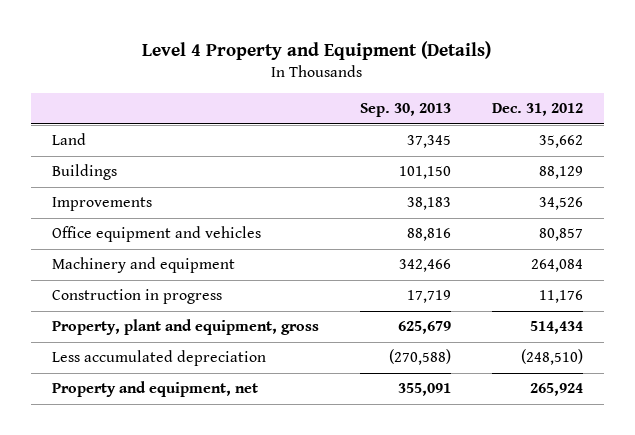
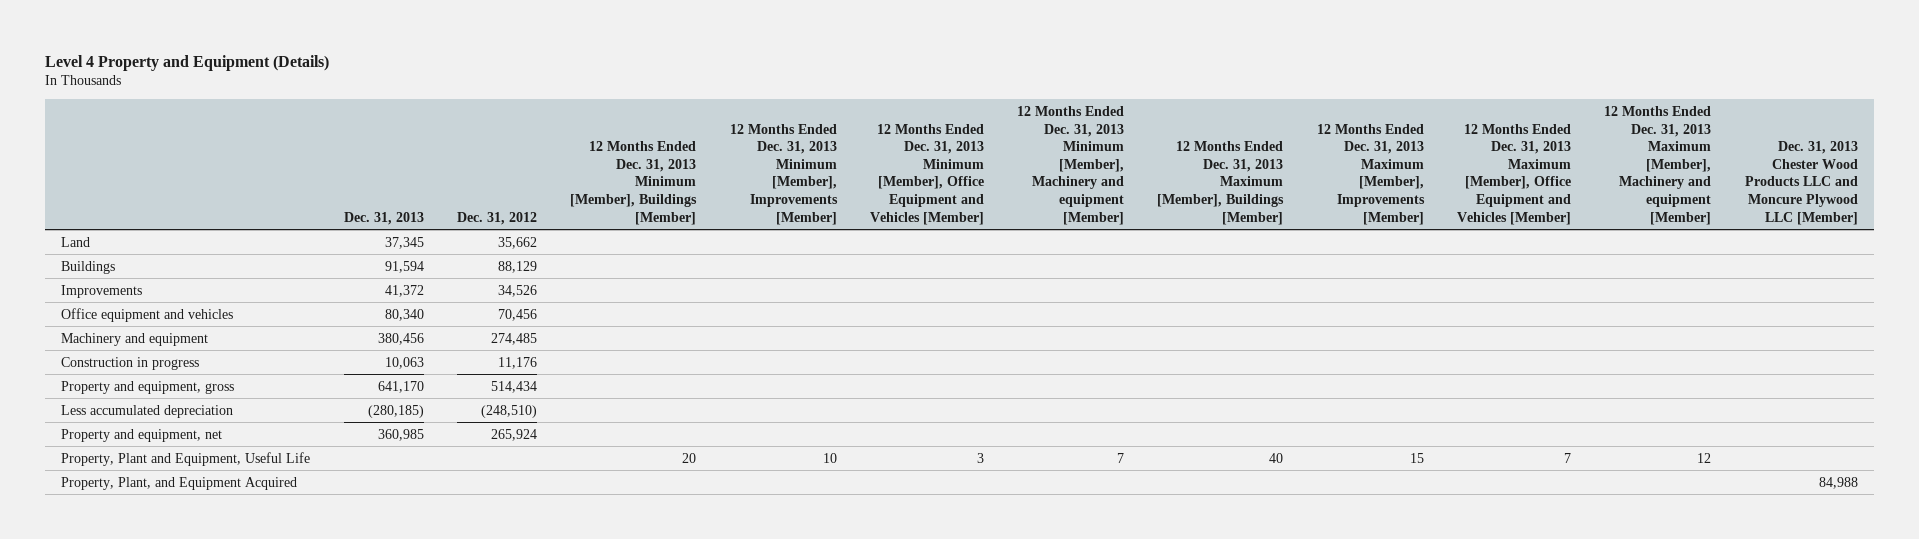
- | Sep. 30, 2013 | Dec. 31, 2012
+ | Dec. 31, 2013 | Dec. 31, 2012 | 12 Months Ended Dec. 31, 2013 Minimum [Member], Buildings [Member] | 12 Months Ended Dec. 31, 2013 Minimum [Member], Improvements [Member] | 12 Months Ended Dec. 31, 2013 Minimum [Member], Office Equipment and Vehicles [Member] | 12 Months Ended Dec. 31, 2013 Minimum [Member], Machinery and equipment [Member] | 12 Months Ended Dec. 31, 2013 Maximum [Member], Buildings [Member] | 12 Months Ended Dec. 31, 2013 Maximum [Member], Improvements [Member] | 12 Months Ended Dec. 31, 2013 Maximum [Member], Office Equipment and Vehicles [Member] | 12 Months Ended Dec. 31, 2013 Maximum [Member], Machinery and equipment [Member] | Dec. 31, 2013 Chester Wood Products LLC and Moncure Plywood LLC [Member]
- Office equipment and vehicles | 88,816 | 80,857
- Machinery and equipment | 342,466 | 264,084
+ Office equipment and vehicles | 80,340 | 70,456 | | | | | | | | |
+ Machinery and equipment | 380,456 | 274,485 | | | | | | | | |
- Property, plant and equipment, gross | 625,679 | 514,434
+ Property and equipment, gross | 641,170 | 514,434 | | | | | | | | |
+ Property, Plant and Equipment, Useful Life | | | 20 | 10 | 3 | 7 | 40 | 15 | 7 | 12 |
+ Property, Plant, and Equipment Acquired | | | | | | | | | | | 84,988

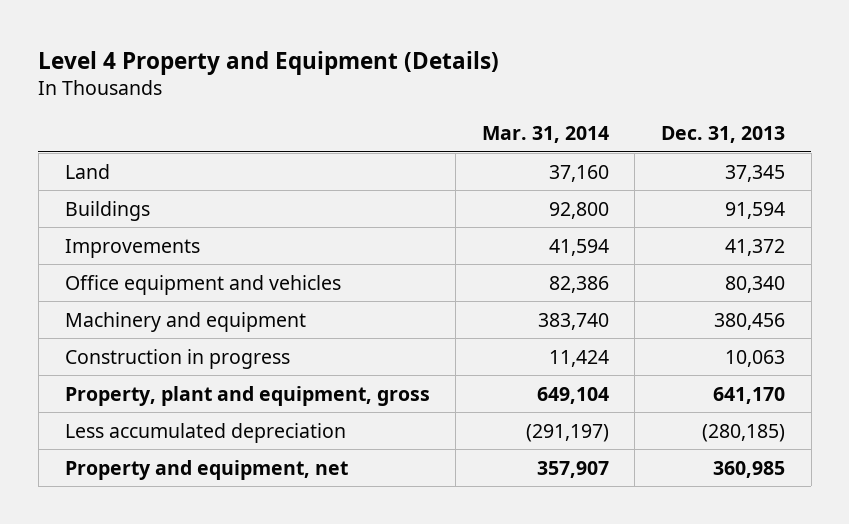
- | Dec. 31, 2013 | Dec. 31, 2012 | 12 Months Ended Dec. 31, 2013 Minimum [Member], Buildings [Member] | 12 Months Ended Dec. 31, 2013 Minimum [Member], Improvements [Member] | 12 Months Ended Dec. 31, 2013 Minimum [Member], Office Equipment and Vehicles [Member] | 12 Months Ended Dec. 31, 2013 Minimum [Member], Machinery and equipment [Member] | 12 Months Ended Dec. 31, 2013 Maximum [Member], Buildings [Member] | 12 Months Ended Dec. 31, 2013 Maximum [Member], Improvements [Member] | 12 Months Ended Dec. 31, 2013 Maximum [Member], Office Equipment and Vehicles [Member] | 12 Months Ended Dec. 31, 2013 Maximum [Member], Machinery and equipment [Member] | Dec. 31, 2013 Chester Wood Products LLC and Moncure Plywood LLC [Member]
+ | Mar. 31, 2014 | Dec. 31, 2013
- Property and equipment, gross | 641,170 | 514,434 | | | | | | | | |
+ Property, plant and equipment, gross | 649,104 | 641,170
- Property, Plant and Equipment, Useful Life | | | 20 | 10 | 3 | 7 | 40 | 15 | 7 | 12 |
- Property, Plant, and Equipment Acquired | | | | | | | | | | | 84,988

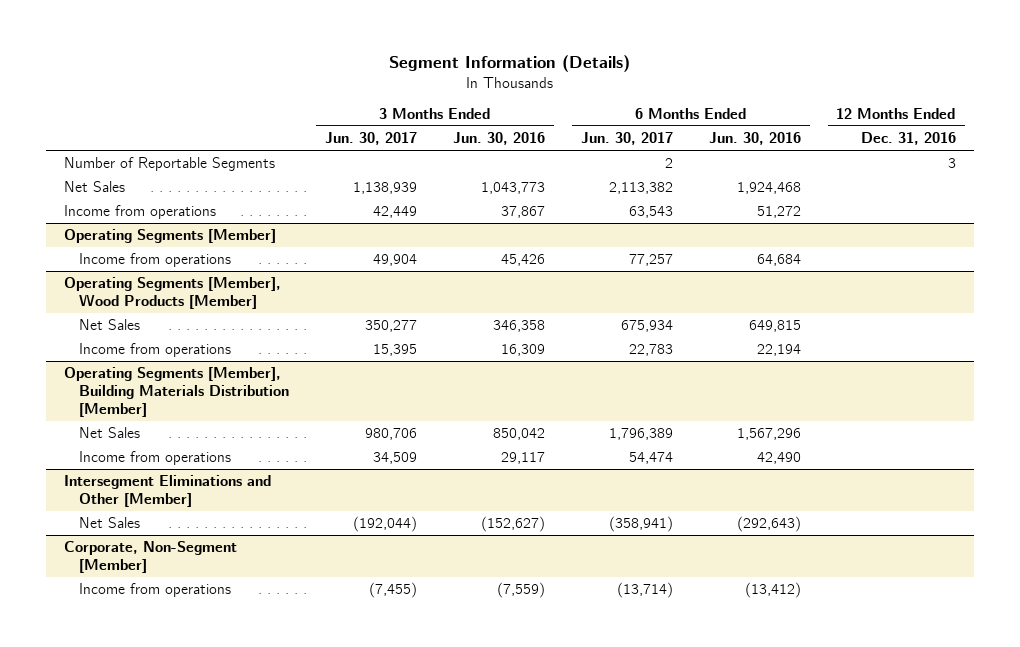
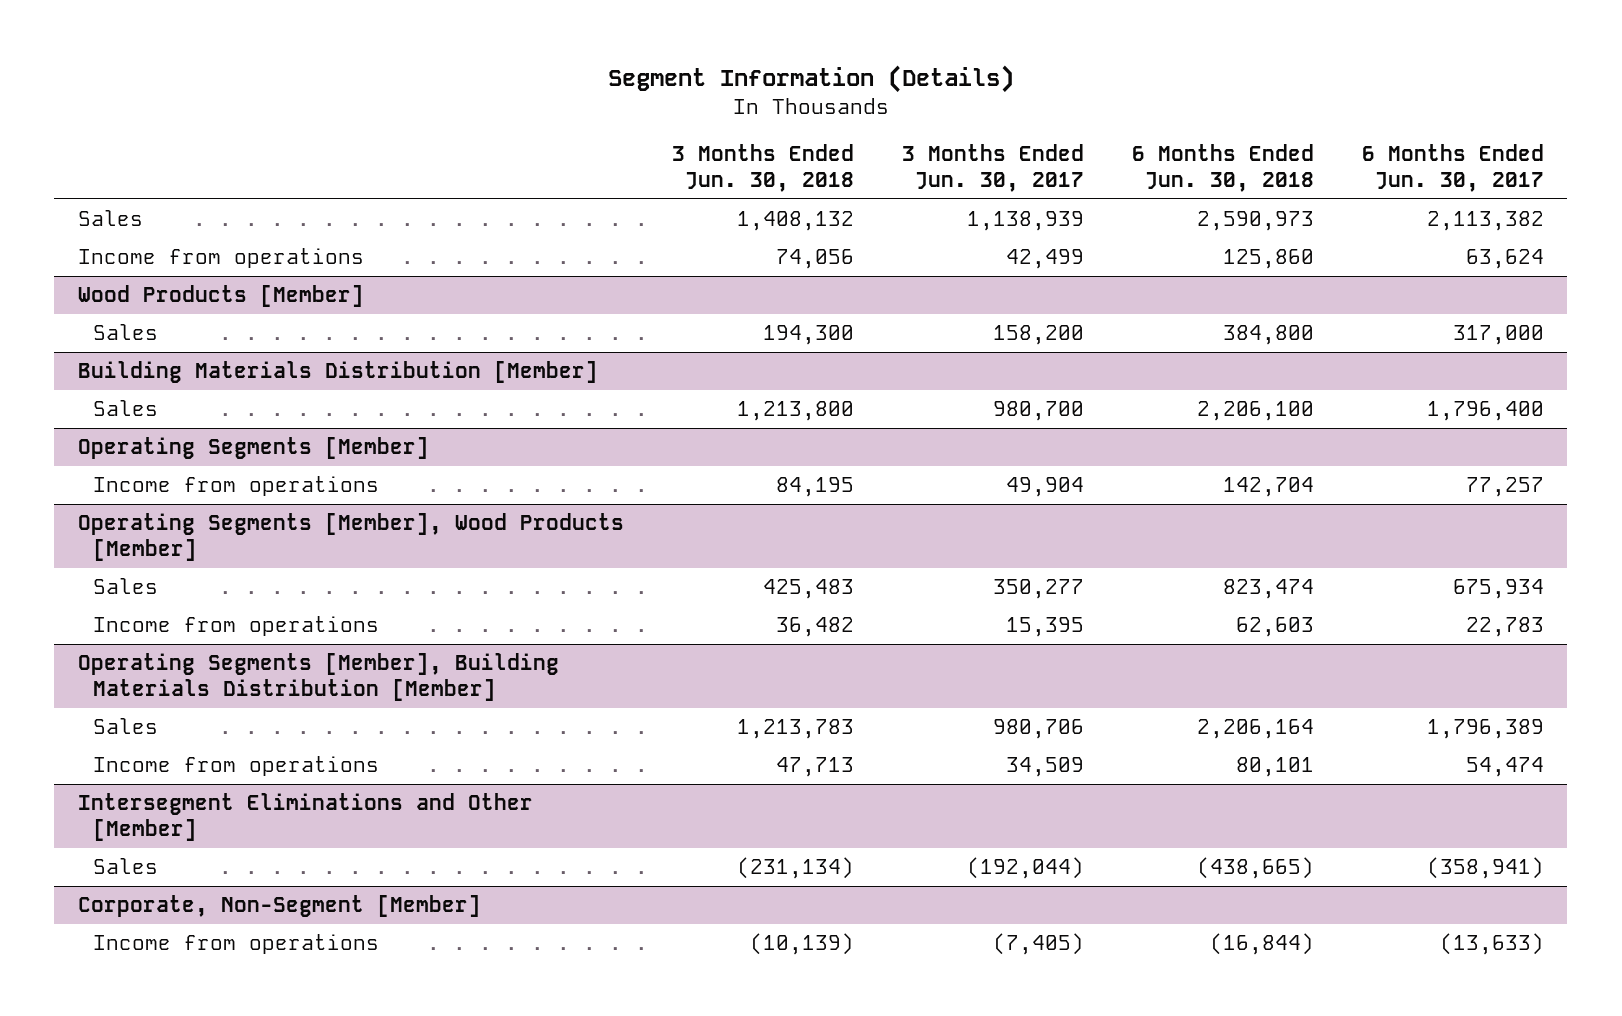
- | 3 Months Ended Jun. 30, 2017 | 3 Months Ended Jun. 30, 2016 | 6 Months Ended Jun. 30, 2017 | 6 Months Ended Jun. 30, 2016 | 12 Months Ended Dec. 31, 2016
+ | 3 Months Ended Jun. 30, 2018 | 3 Months Ended Jun. 30, 2017 | 6 Months Ended Jun. 30, 2018 | 6 Months Ended Jun. 30, 2017
- Number of Reportable Segments | | | 2 | | 3
- Net Sales | 1,138,939 | 1,043,773 | 2,113,382 | 1,924,468 |
- Income from operations | 42,449 | 37,867 | 63,543 | 51,272 |
+ Sales | 1,408,132 | 1,138,939 | 2,590,973 | 2,113,382
+ Income from operations | 74,056 | 42,499 | 125,860 | 63,624
+ Wood Products [Member]
+ Sales | 194,300 | 158,200 | 384,800 | 317,000
+ Building Materials Distribution [Member]
+ Sales | 1,213,800 | 980,700 | 2,206,100 | 1,796,400
@ Operating Segments [Member], Wood Products [Member]
- Net Sales | 350,277 | 346,358 | 675,934 | 649,815 |
+ Sales | 425,483 | 350,277 | 823,474 | 675,934
@ Operating Segments [Member], Building Materials Distribution [Member]
- Net Sales | 980,706 | 850,042 | 1,796,389 | 1,567,296 |
+ Sales | 1,213,783 | 980,706 | 2,206,164 | 1,796,389
@ Intersegment Eliminations and Other [Member]
- Net Sales | (192,044) | (152,627) | (358,941) | (292,643) |
+ Sales | (231,134) | (192,044) | (438,665) | (358,941)
@ Corporate, Non-Segment [Member]
- Income from operations | (7,455) | (7,559) | (13,714) | (13,412) |
+ Income from operations | (10,139) | (7,405) | (16,844) | (13,633)

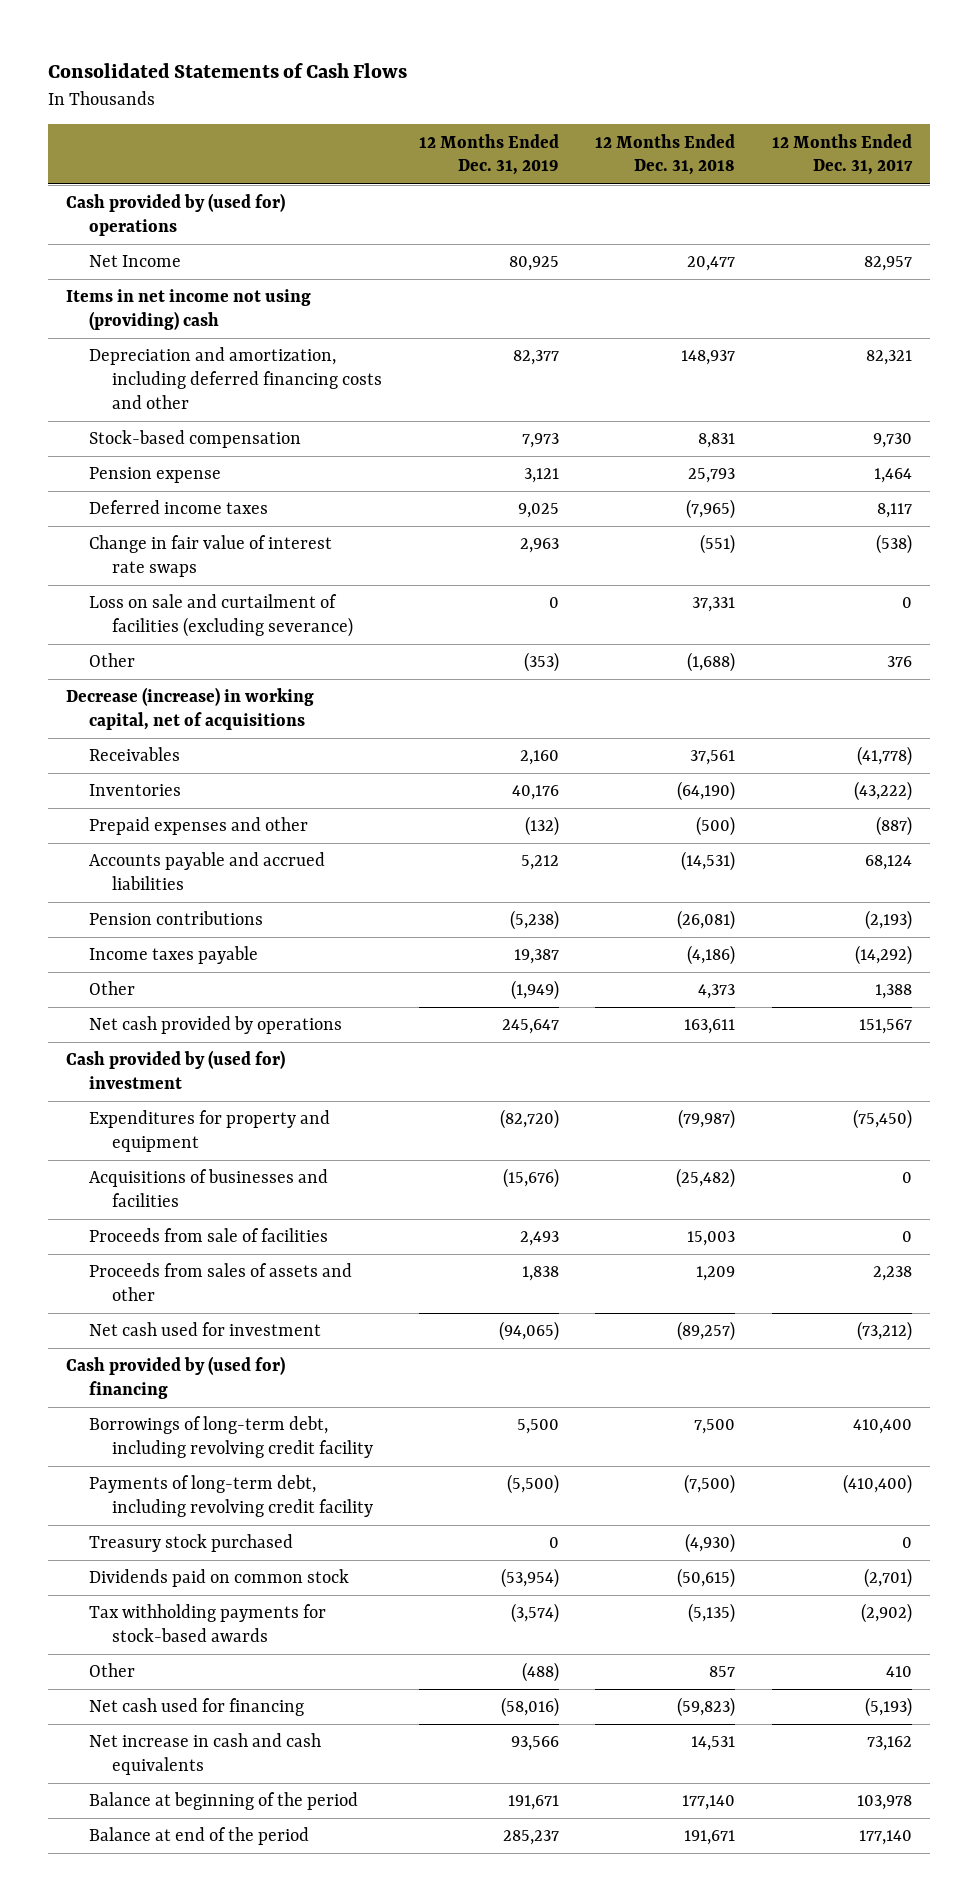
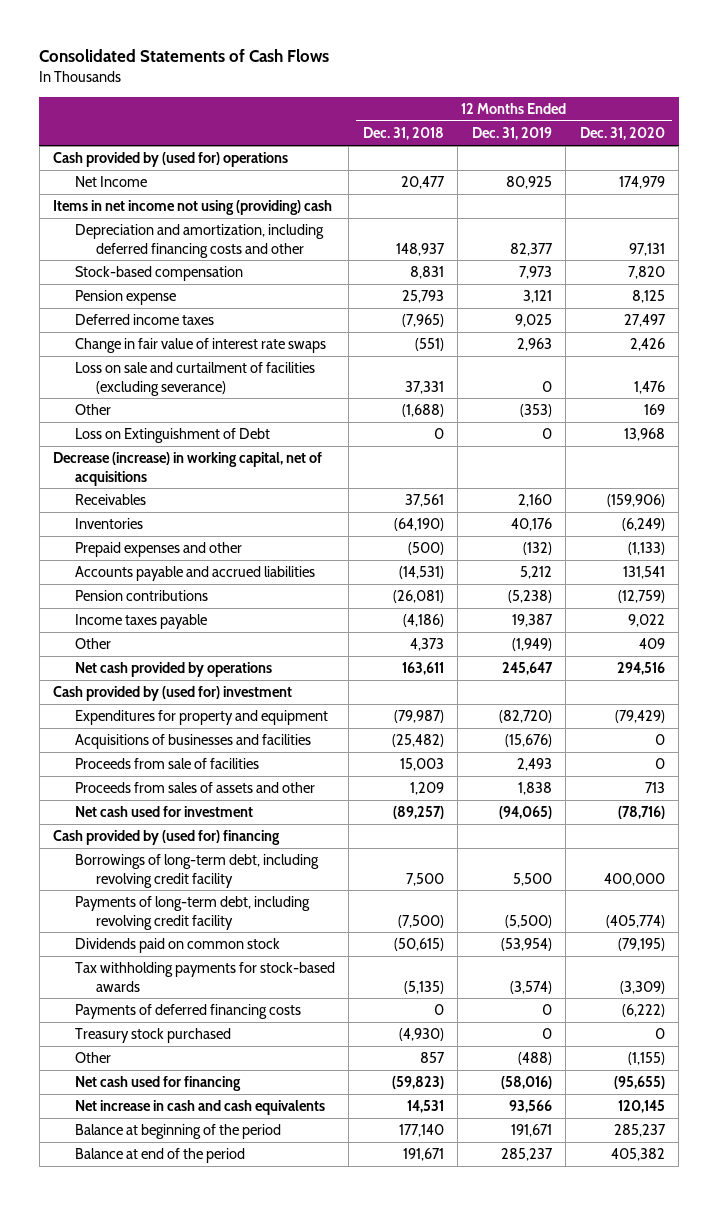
- | 12 Months Ended Dec. 31, 2019 | 12 Months Ended Dec. 31, 2018 | 12 Months Ended Dec. 31, 2017
+ | 12 Months Ended Dec. 31, 2018 | 12 Months Ended Dec. 31, 2019 | 12 Months Ended Dec. 31, 2020
+ Loss on Extinguishment of Debt | 0 | 0 | 13,968
+ Payments of deferred financing costs | 0 | 0 | (6,222)
moved down: Treasury stock purchased | (4,930) | 0 | 0

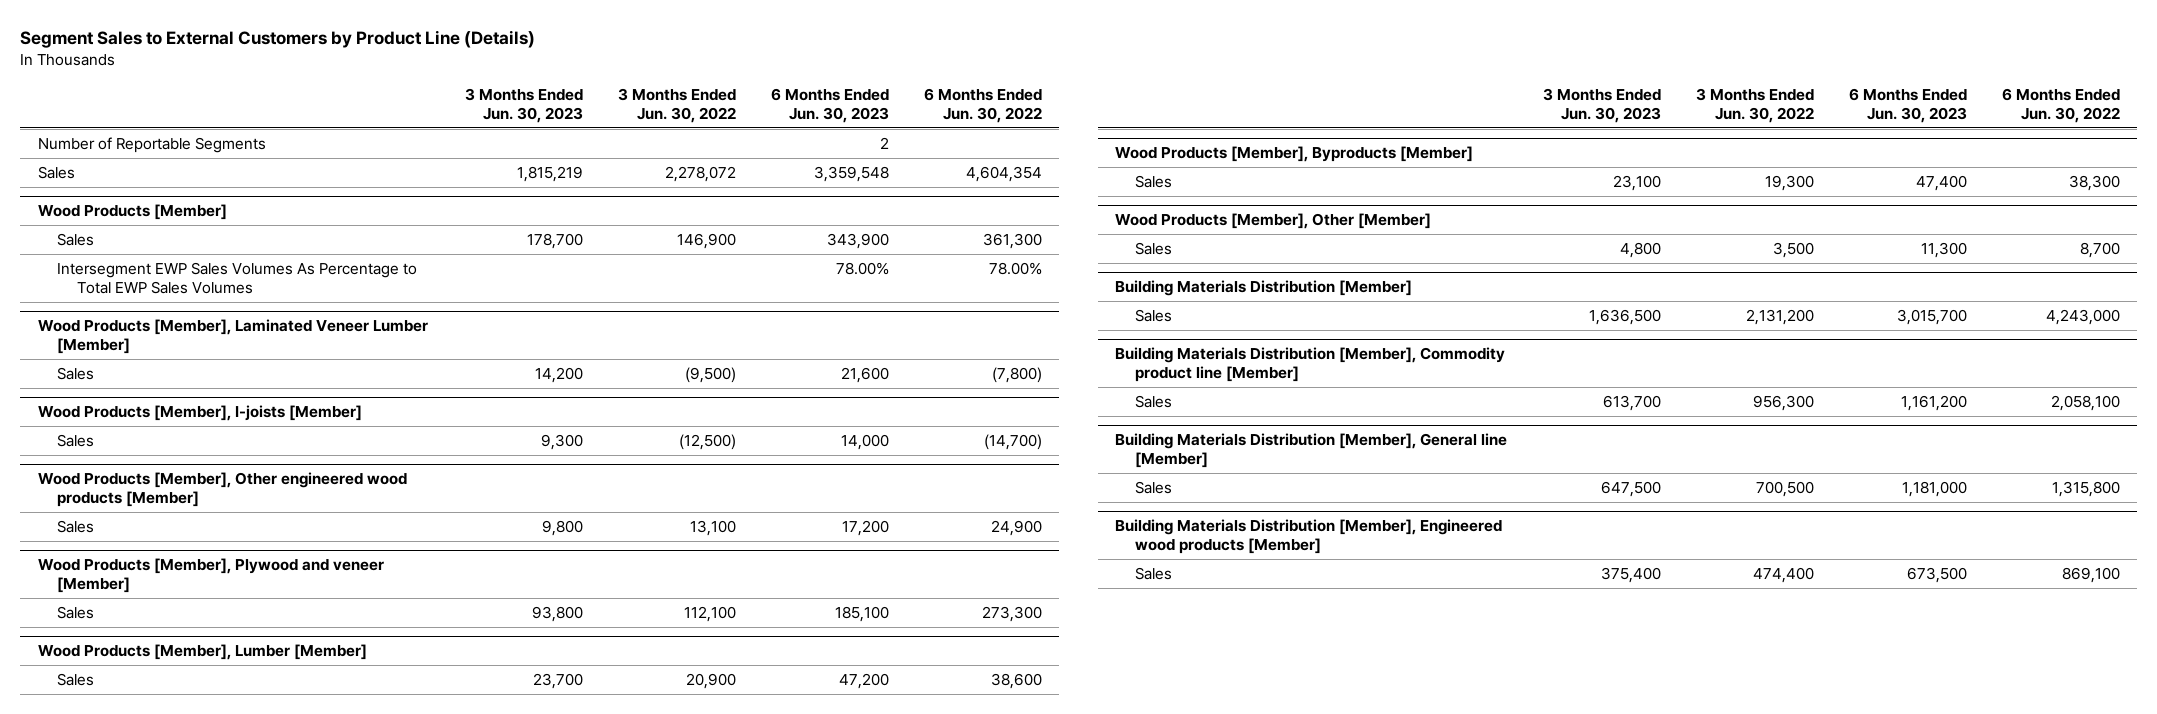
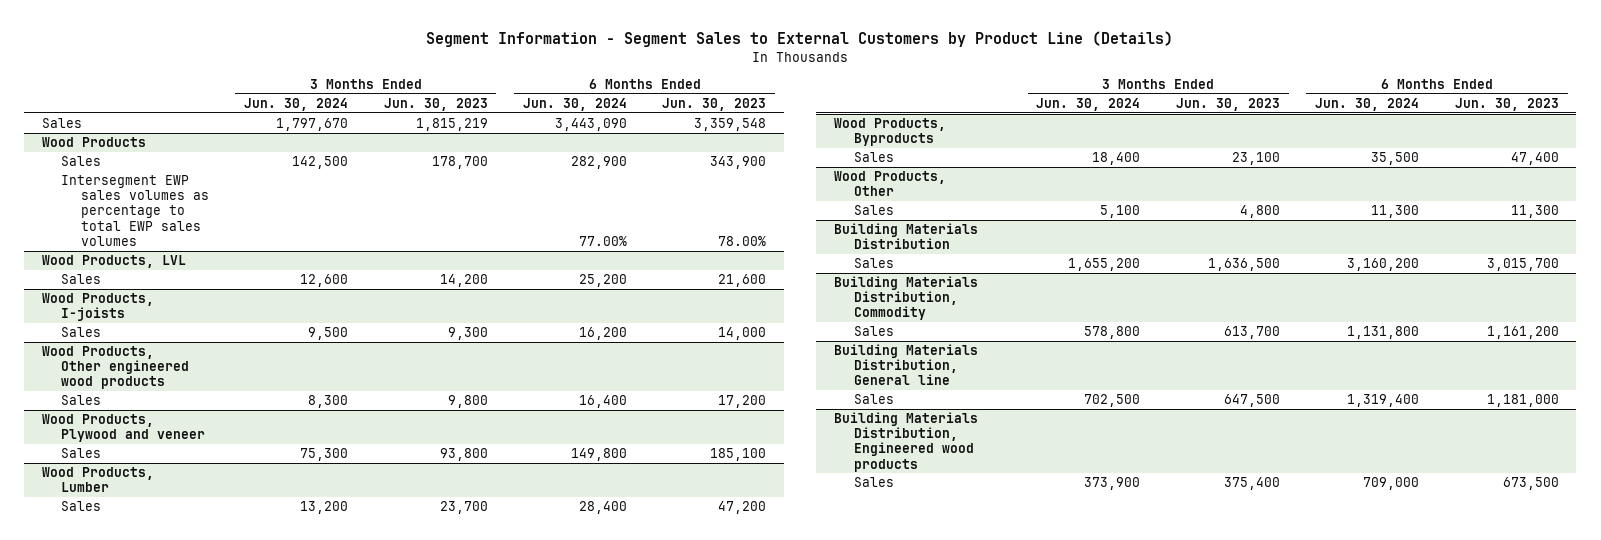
- Segment Sales to External Customers by Product Line (Details)
+ Segment Information - Segment Sales to External Customers by Product Line (Details)
- | 3 Months Ended Jun. 30, 2023 | 3 Months Ended Jun. 30, 2022 | 6 Months Ended Jun. 30, 2023 | 6 Months Ended Jun. 30, 2022
+ | 3 Months Ended Jun. 30, 2024 | 3 Months Ended Jun. 30, 2023 | 6 Months Ended Jun. 30, 2024 | 6 Months Ended Jun. 30, 2023
- Number of Reportable Segments | | | 2 |
- Wood Products [Member]
+ Wood Products
- Intersegment EWP Sales Volumes As Percentage to Total EWP Sales Volumes | | | 78.00% | 78.00%
- Wood Products [Member], Laminated Veneer Lumber [Member]
+ Intersegment EWP sales volumes as percentage to total EWP sales volumes | | | 77.00% | 78.00%
+ Wood Products, LVL
- Wood Products [Member], I-joists [Member]
+ Wood Products, I-joists
- Wood Products [Member], Other engineered wood products [Member]
+ Wood Products, Other engineered wood products
- Wood Products [Member], Plywood and veneer [Member]
+ Wood Products, Plywood and veneer
- Wood Products [Member], Lumber [Member]
+ Wood Products, Lumber
- Wood Products [Member], Byproducts [Member]
+ Wood Products, Byproducts
- Wood Products [Member], Other [Member]
+ Wood Products, Other
- Building Materials Distribution [Member]
+ Building Materials Distribution
- Building Materials Distribution [Member], Commodity product line [Member]
+ Building Materials Distribution, Commodity
- Building Materials Distribution [Member], General line [Member]
+ Building Materials Distribution, General line
- Building Materials Distribution [Member], Engineered wood products [Member]
+ Building Materials Distribution, Engineered wood products

